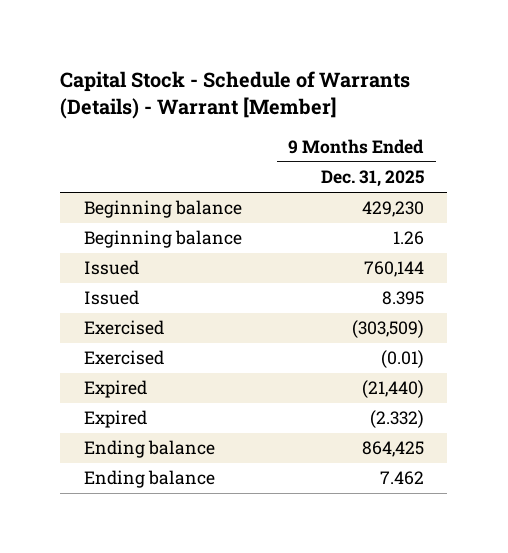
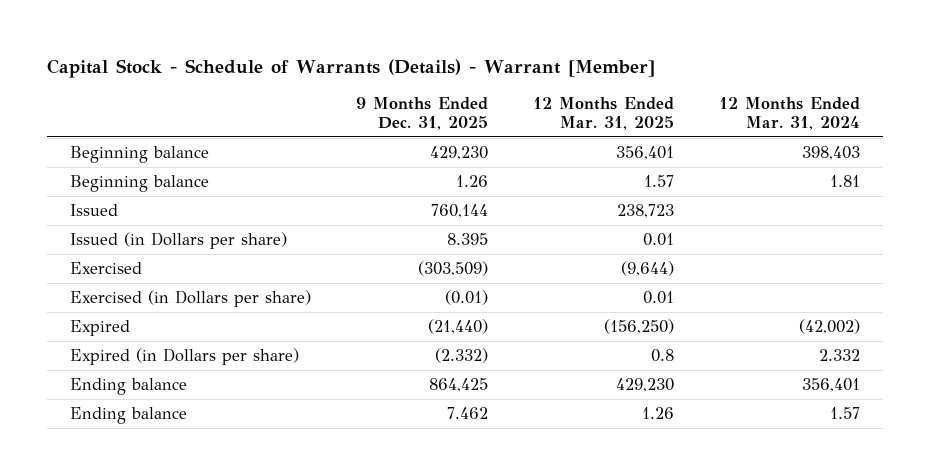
- | 9 Months Ended Dec. 31, 2025
+ | 9 Months Ended Dec. 31, 2025 | 12 Months Ended Mar. 31, 2025 | 12 Months Ended Mar. 31, 2024
- Issued | 8.395
+ Issued (in Dollars per share) | 8.395 | 0.01 |
- Exercised | (0.01)
+ Exercised (in Dollars per share) | (0.01) | 0.01 |
- Expired | (2.332)
+ Expired (in Dollars per share) | (2.332) | 0.8 | 2.332

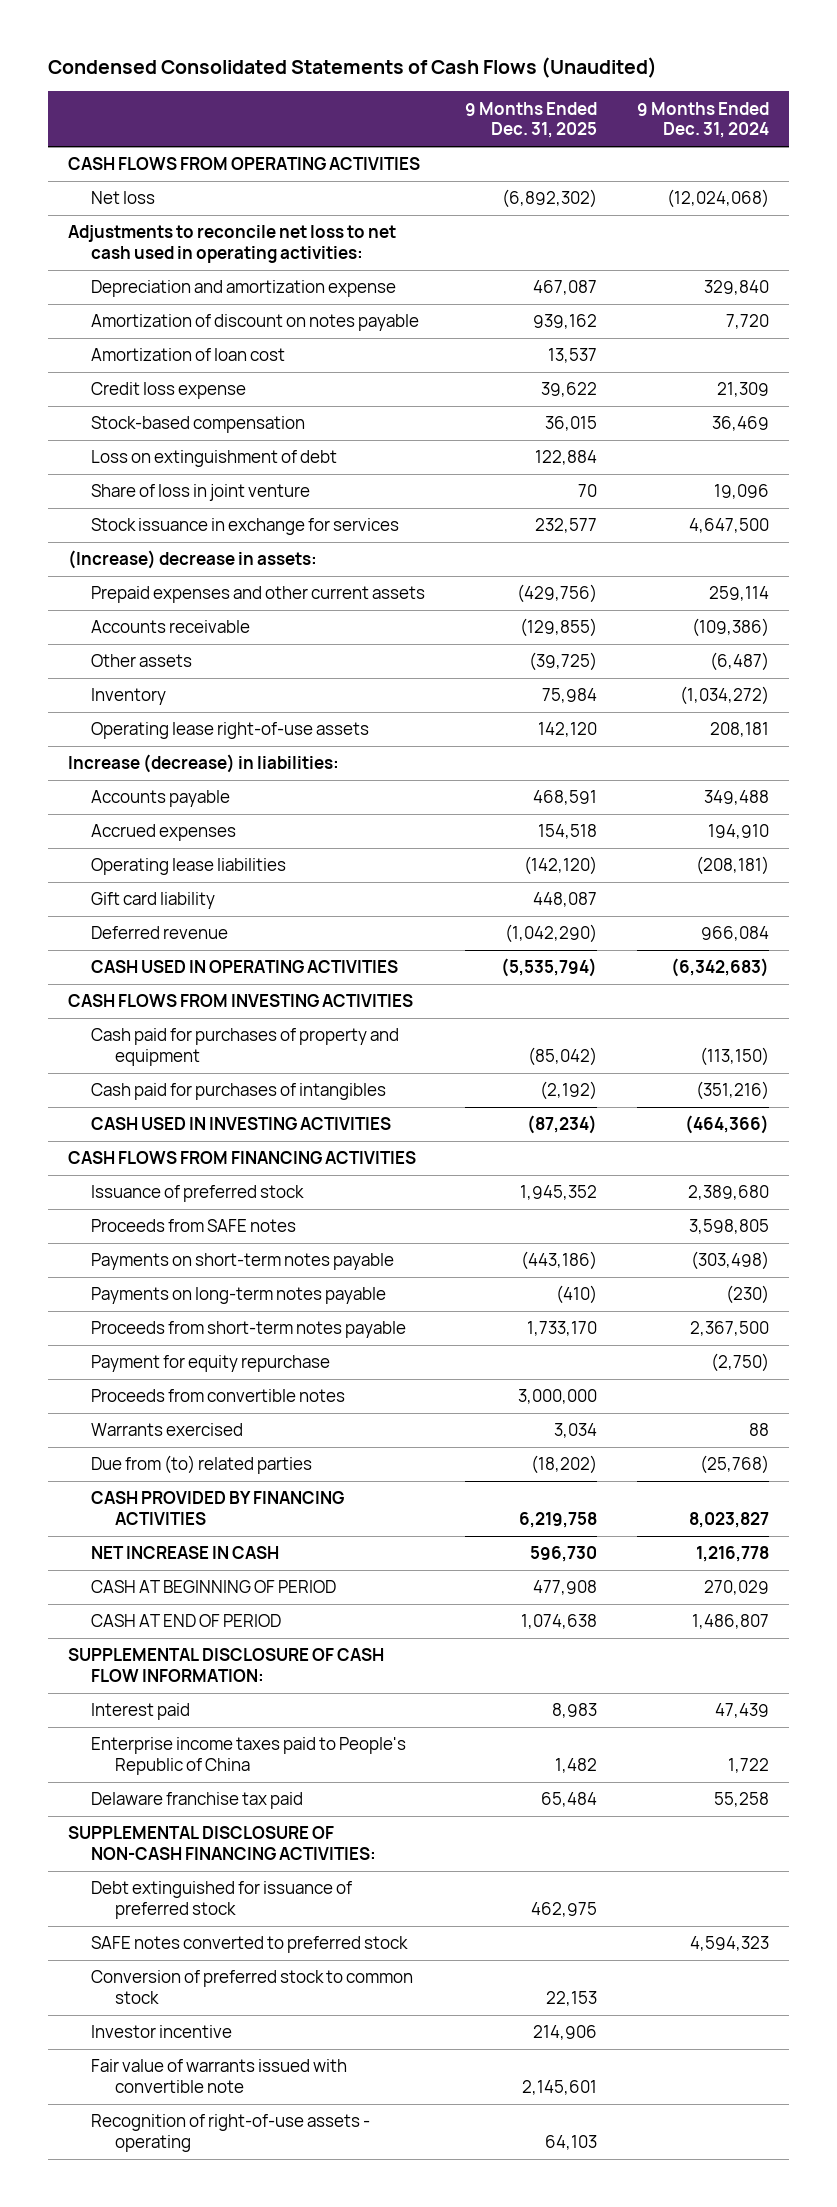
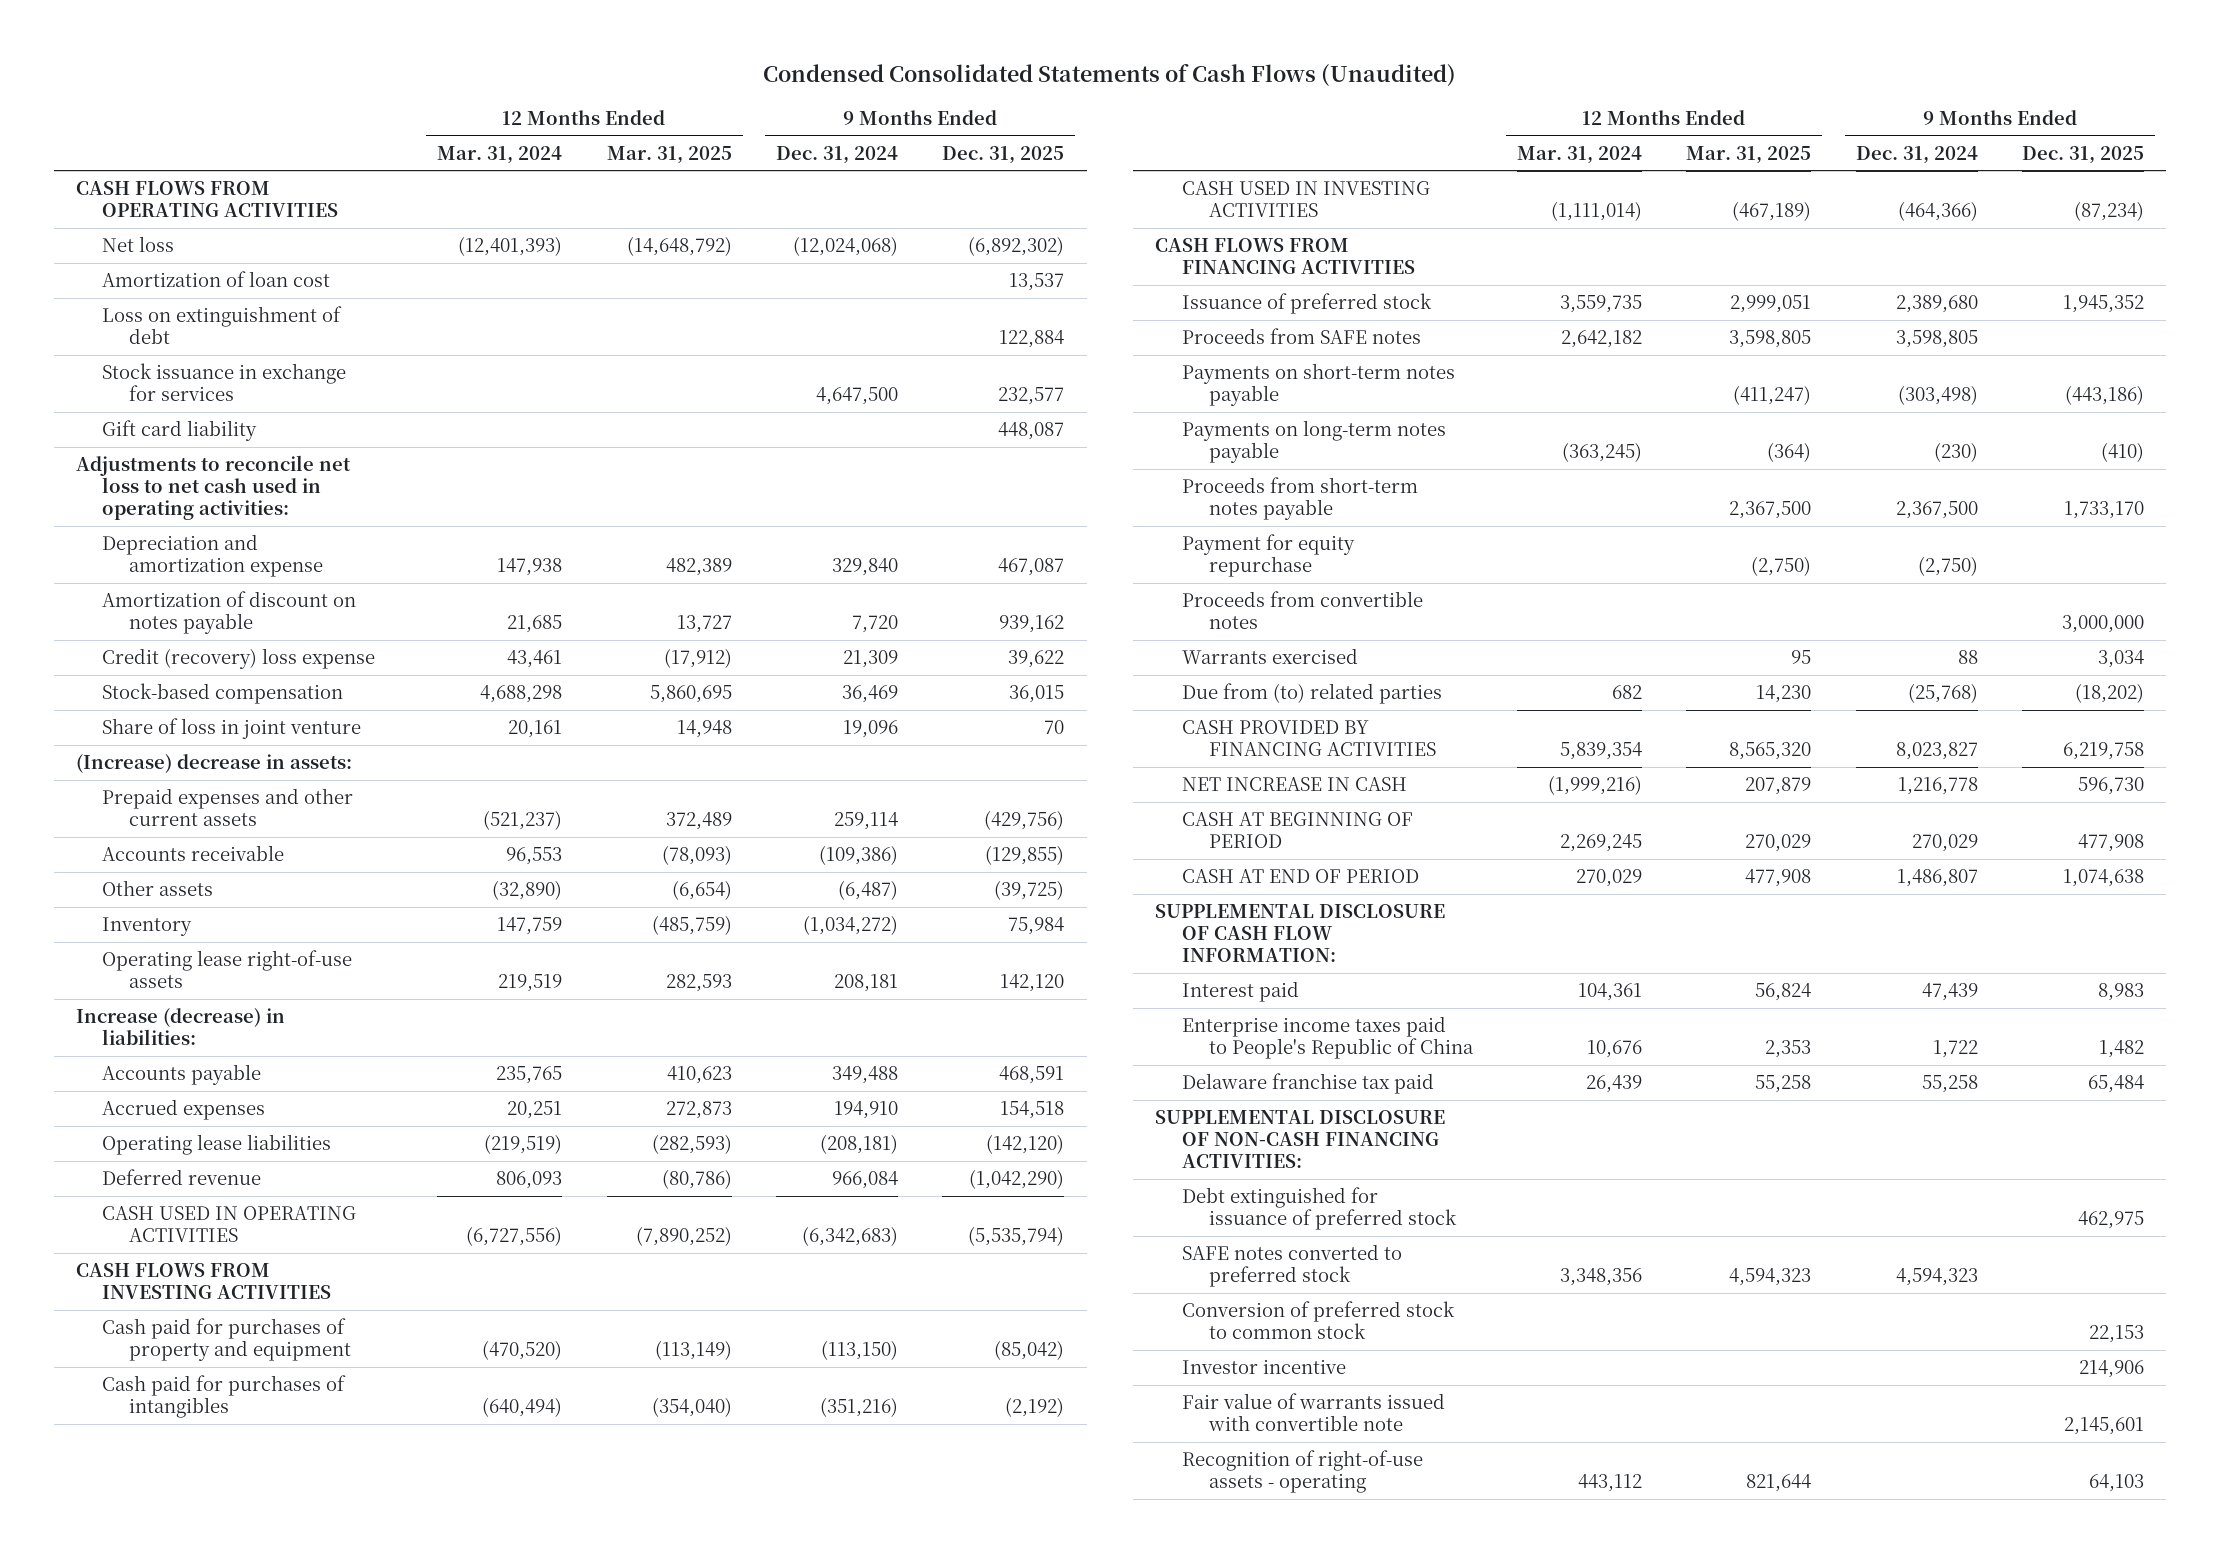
- | 9 Months Ended Dec. 31, 2025 | 9 Months Ended Dec. 31, 2024
+ | 12 Months Ended Mar. 31, 2024 | 12 Months Ended Mar. 31, 2025 | 9 Months Ended Dec. 31, 2024 | 9 Months Ended Dec. 31, 2025
moved up: Amortization of loan cost | | | | 13,537
moved up: Loss on extinguishment of debt | | | | 122,884
moved up: Stock issuance in exchange for services | | | 4,647,500 | 232,577
moved up: Gift card liability | | | | 448,087
- Credit loss expense | 39,622 | 21,309
+ Credit (recovery) loss expense | 43,461 | (17,912) | 21,309 | 39,622

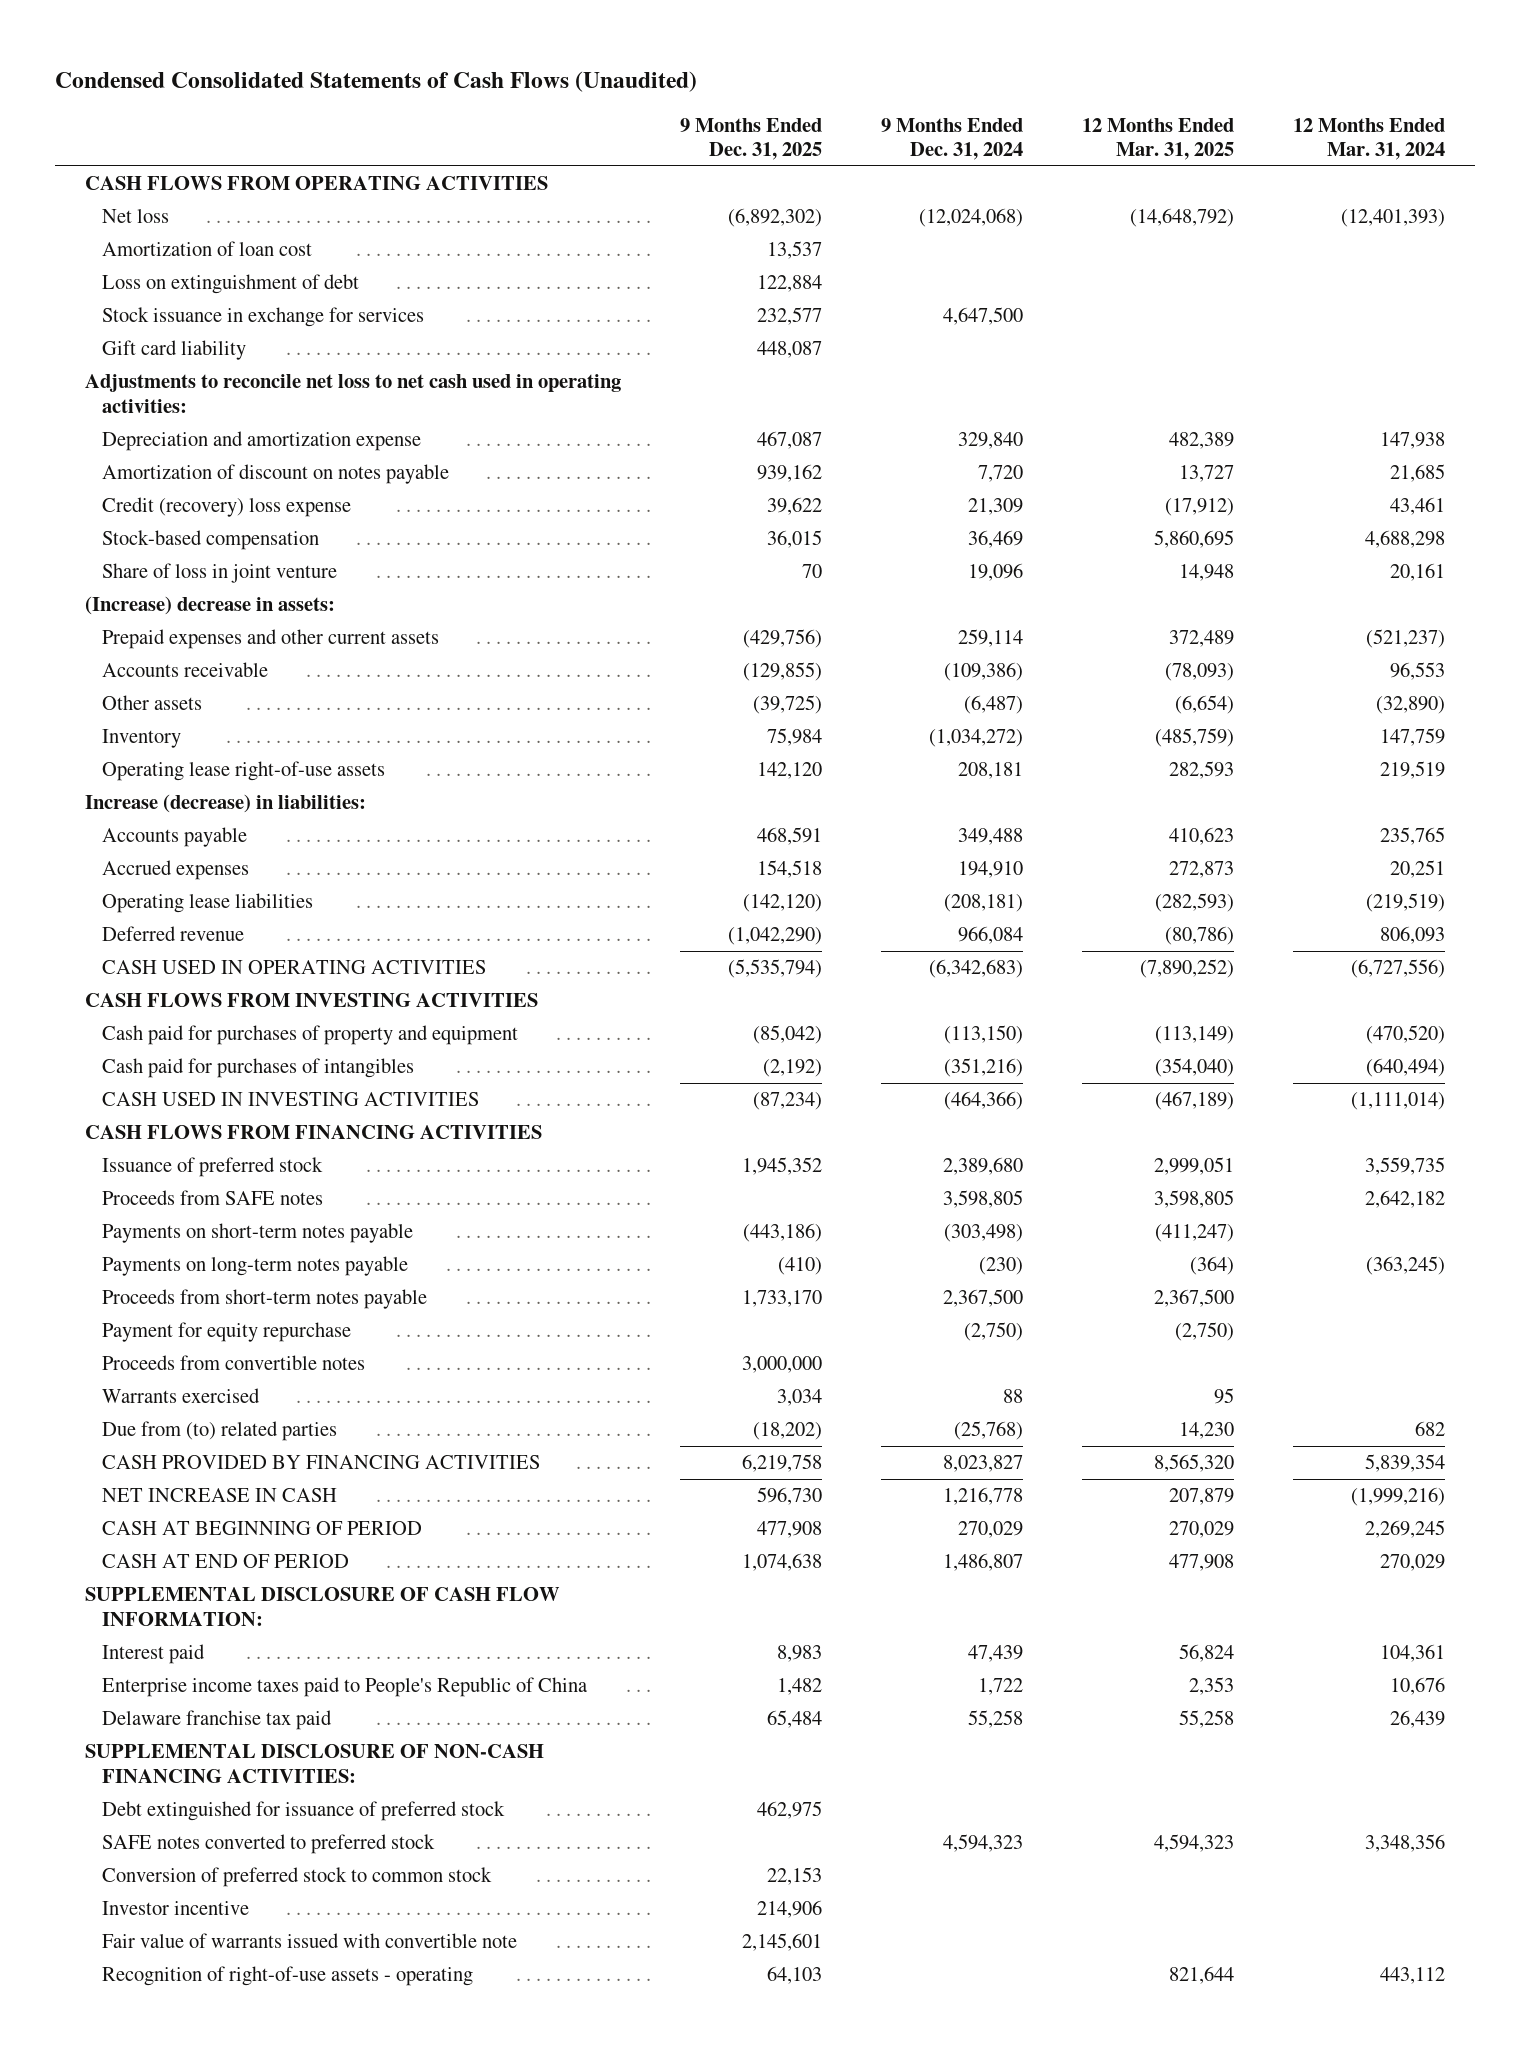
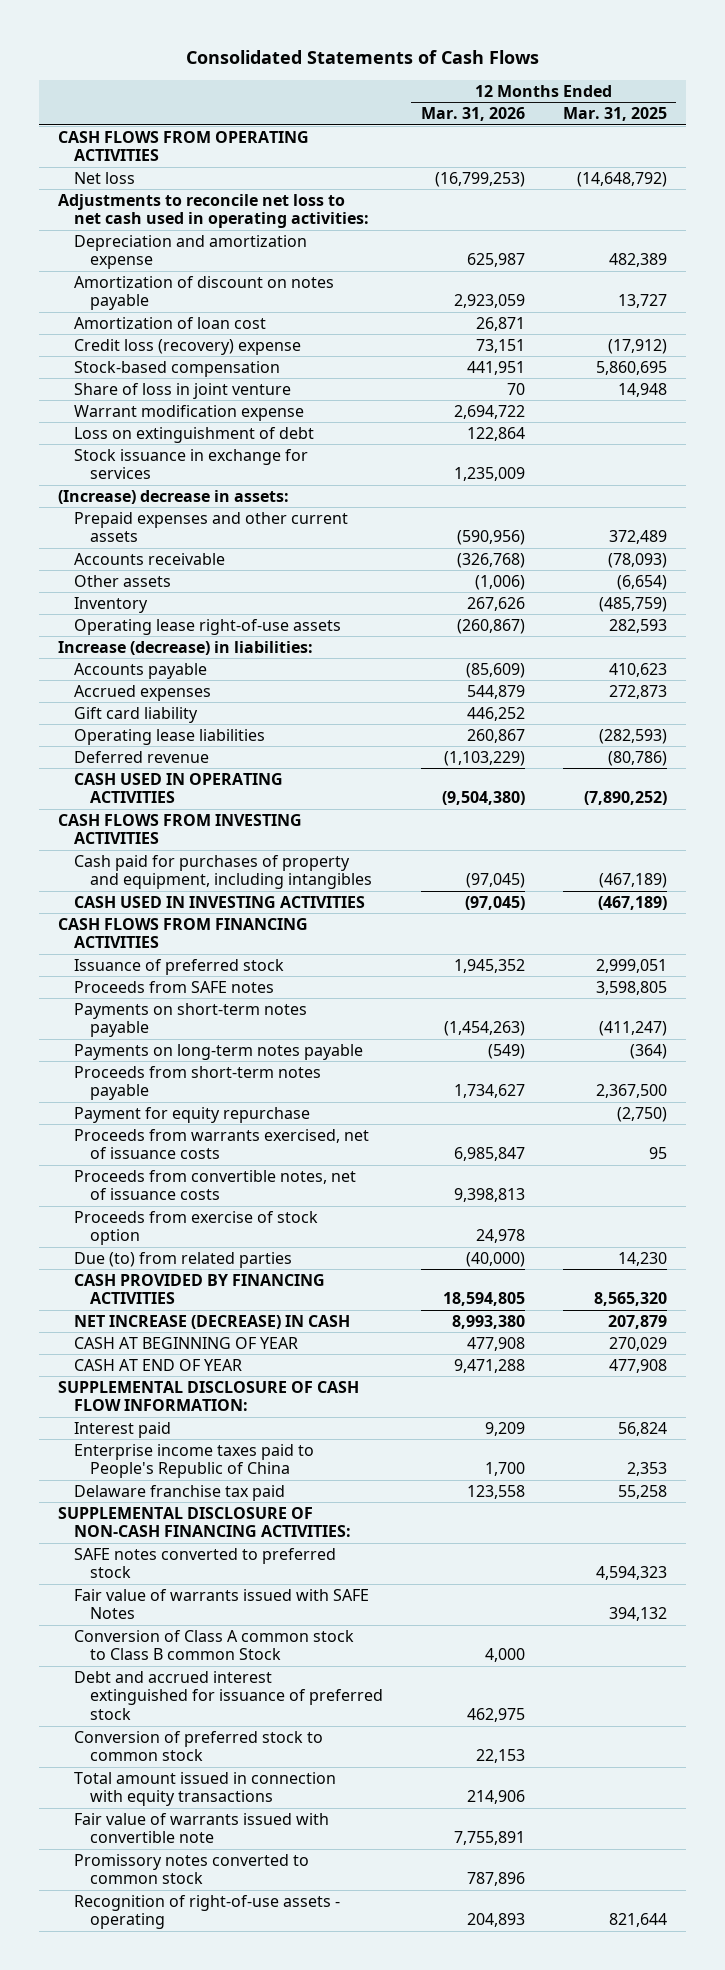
- Condensed Consolidated Statements of Cash Flows (Unaudited)
+ Consolidated Statements of Cash Flows
- | 9 Months Ended Dec. 31, 2025 | 9 Months Ended Dec. 31, 2024 | 12 Months Ended Mar. 31, 2025 | 12 Months Ended Mar. 31, 2024
+ | 12 Months Ended Mar. 31, 2026 | 12 Months Ended Mar. 31, 2025
- Credit (recovery) loss expense | 39,622 | 21,309 | (17,912) | 43,461
moved down: Amortization of loan cost | 26,871 |
+ Credit loss (recovery) expense | 73,151 | (17,912)
+ Warrant modification expense | 2,694,722 |
moved down: Loss on extinguishment of debt | 122,864 |
moved down: Stock issuance in exchange for services | 1,235,009 |
moved down: Gift card liability | 446,252 |
- Cash paid for purchases of property and equipment | (85,042) | (113,150) | (113,149) | (470,520)
- Cash paid for purchases of intangibles | (2,192) | (351,216) | (354,040) | (640,494)
+ Cash paid for purchases of property and equipment, including intangibles | (97,045) | (467,189)
- Proceeds from convertible notes | 3,000,000 | | |
- Warrants exercised | 3,034 | 88 | 95 |
- Due from (to) related parties | (18,202) | (25,768) | 14,230 | 682
+ Proceeds from warrants exercised, net of issuance costs | 6,985,847 | 95
+ Proceeds from convertible notes, net of issuance costs | 9,398,813 |
+ Proceeds from exercise of stock option | 24,978 |
+ Due (to) from related parties | (40,000) | 14,230
- NET INCREASE IN CASH | 596,730 | 1,216,778 | 207,879 | (1,999,216)
- CASH AT BEGINNING OF PERIOD | 477,908 | 270,029 | 270,029 | 2,269,245
- CASH AT END OF PERIOD | 1,074,638 | 1,486,807 | 477,908 | 270,029
+ NET INCREASE (DECREASE) IN CASH | 8,993,380 | 207,879
+ CASH AT BEGINNING OF YEAR | 477,908 | 270,029
+ CASH AT END OF YEAR | 9,471,288 | 477,908
- Debt extinguished for issuance of preferred stock | 462,975 | | |
+ Fair value of warrants issued with SAFE Notes | | 394,132
+ Conversion of Class A common stock to Class B common Stock | 4,000 |
+ Debt and accrued interest extinguished for issuance of preferred stock | 462,975 |
- Investor incentive | 214,906 | | |
+ Total amount issued in connection with equity transactions | 214,906 |
+ Promissory notes converted to common stock | 787,896 |

